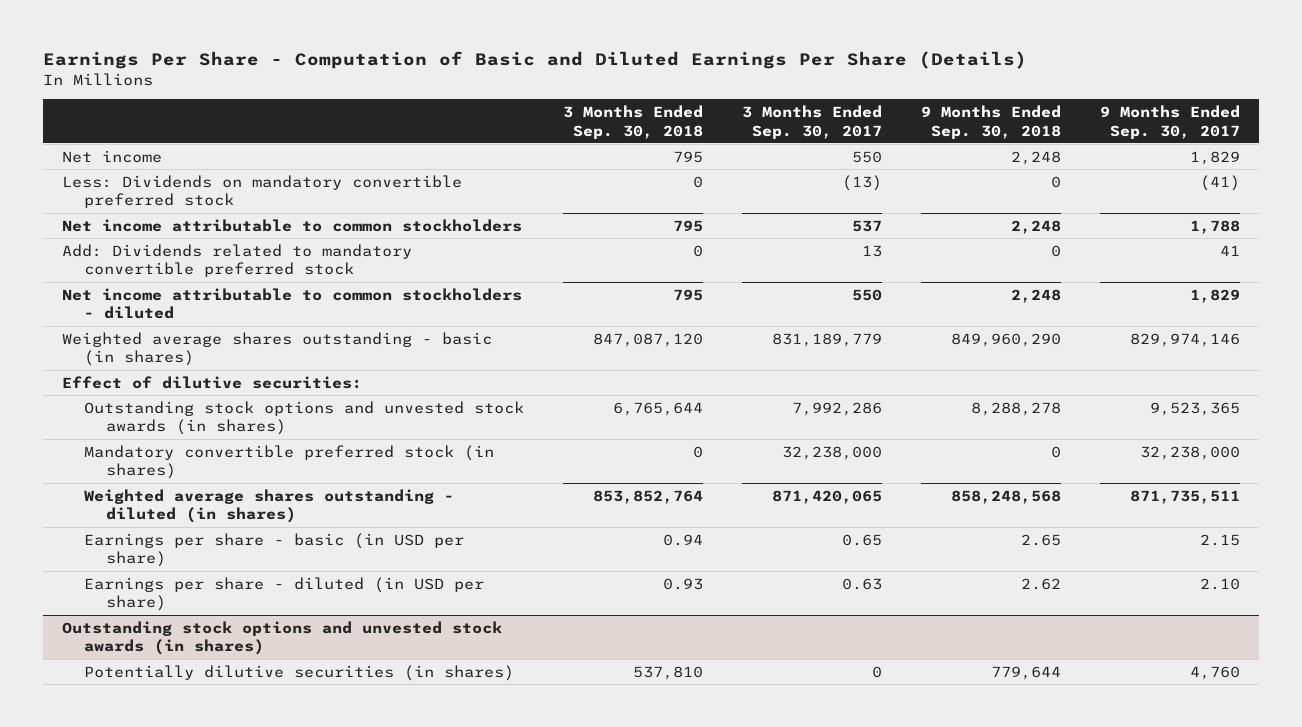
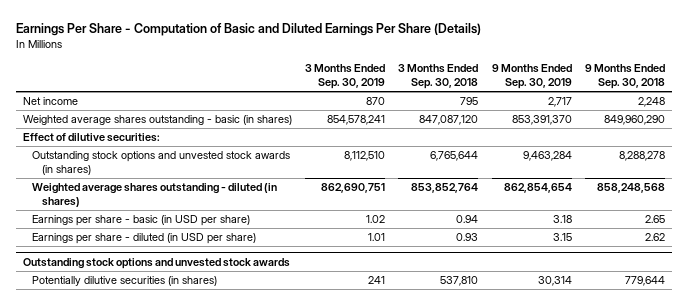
- | 3 Months Ended Sep. 30, 2018 | 3 Months Ended Sep. 30, 2017 | 9 Months Ended Sep. 30, 2018 | 9 Months Ended Sep. 30, 2017
+ | 3 Months Ended Sep. 30, 2019 | 3 Months Ended Sep. 30, 2018 | 9 Months Ended Sep. 30, 2019 | 9 Months Ended Sep. 30, 2018
- Less: Dividends on mandatory convertible preferred stock | 0 | (13) | 0 | (41)
- Net income attributable to common stockholders | 795 | 537 | 2,248 | 1,788
- Add: Dividends related to mandatory convertible preferred stock | 0 | 13 | 0 | 41
- Net income attributable to common stockholders - diluted | 795 | 550 | 2,248 | 1,829
- Mandatory convertible preferred stock (in shares) | 0 | 32,238,000 | 0 | 32,238,000
- Outstanding stock options and unvested stock awards (in shares)
+ Outstanding stock options and unvested stock awards

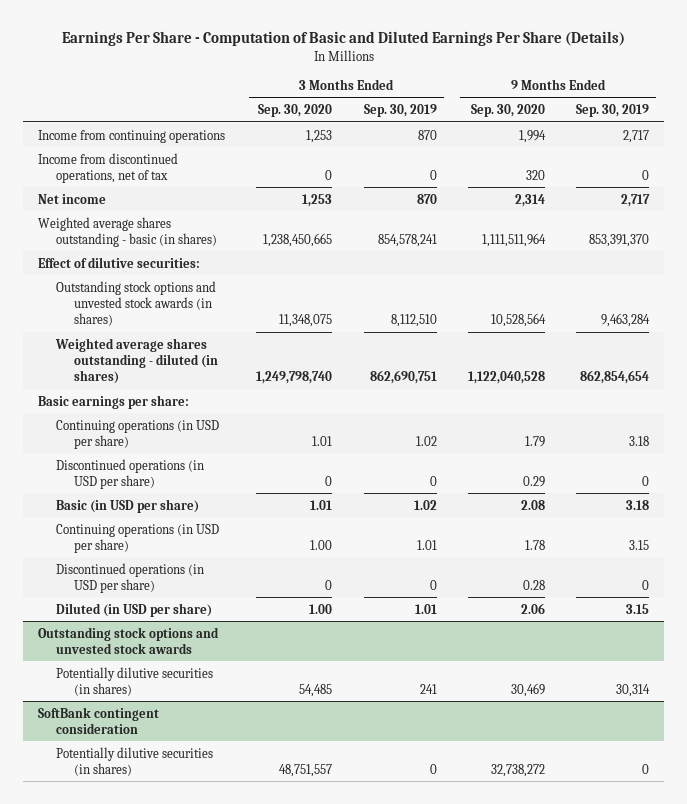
- | 3 Months Ended Sep. 30, 2019 | 3 Months Ended Sep. 30, 2018 | 9 Months Ended Sep. 30, 2019 | 9 Months Ended Sep. 30, 2018
+ | 3 Months Ended Sep. 30, 2020 | 3 Months Ended Sep. 30, 2019 | 9 Months Ended Sep. 30, 2020 | 9 Months Ended Sep. 30, 2019
+ Income from continuing operations | 1,253 | 870 | 1,994 | 2,717
+ Income from discontinued operations, net of tax | 0 | 0 | 320 | 0
- Earnings per share - basic (in USD per share) | 1.02 | 0.94 | 3.18 | 2.65
- Earnings per share - diluted (in USD per share) | 1.01 | 0.93 | 3.15 | 2.62
+ Basic earnings per share:
+ Continuing operations (in USD per share) | 1.01 | 1.02 | 1.79 | 3.18
+ Discontinued operations (in USD per share) | 0 | 0 | 0.29 | 0
+ Basic (in USD per share) | 1.01 | 1.02 | 2.08 | 3.18
+ Continuing operations (in USD per share) | 1.00 | 1.01 | 1.78 | 3.15
+ Discontinued operations (in USD per share) | 0 | 0 | 0.28 | 0
+ Diluted (in USD per share) | 1.00 | 1.01 | 2.06 | 3.15
+ SoftBank contingent consideration
+ Potentially dilutive securities (in shares) | 48,751,557 | 0 | 32,738,272 | 0

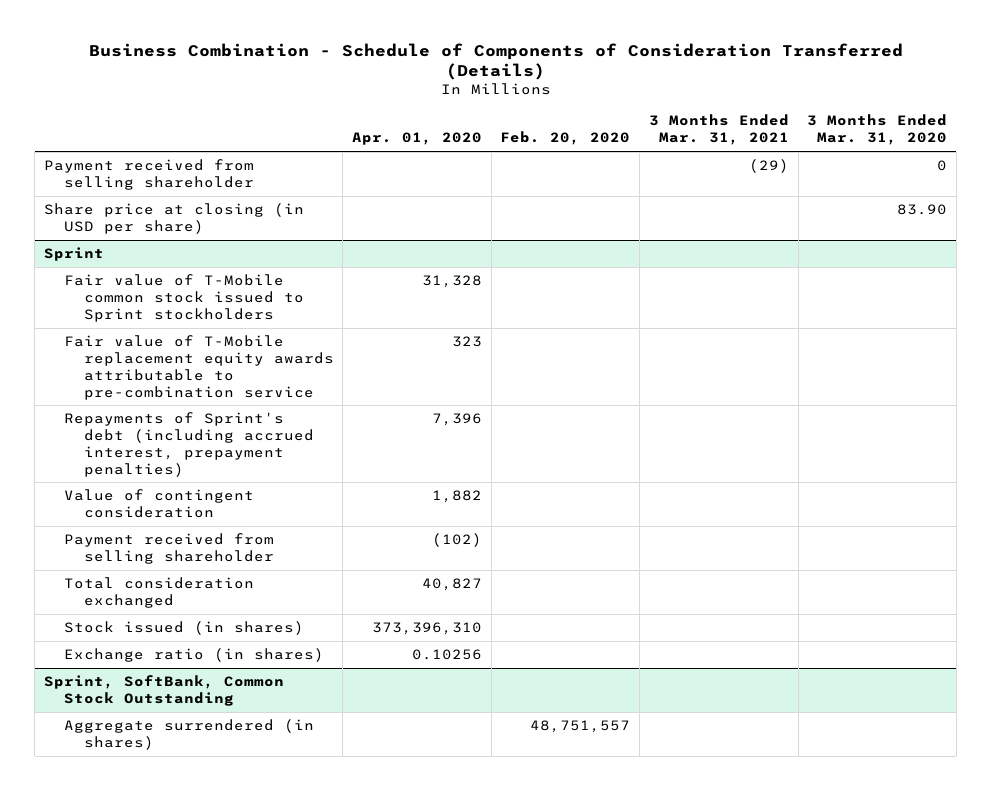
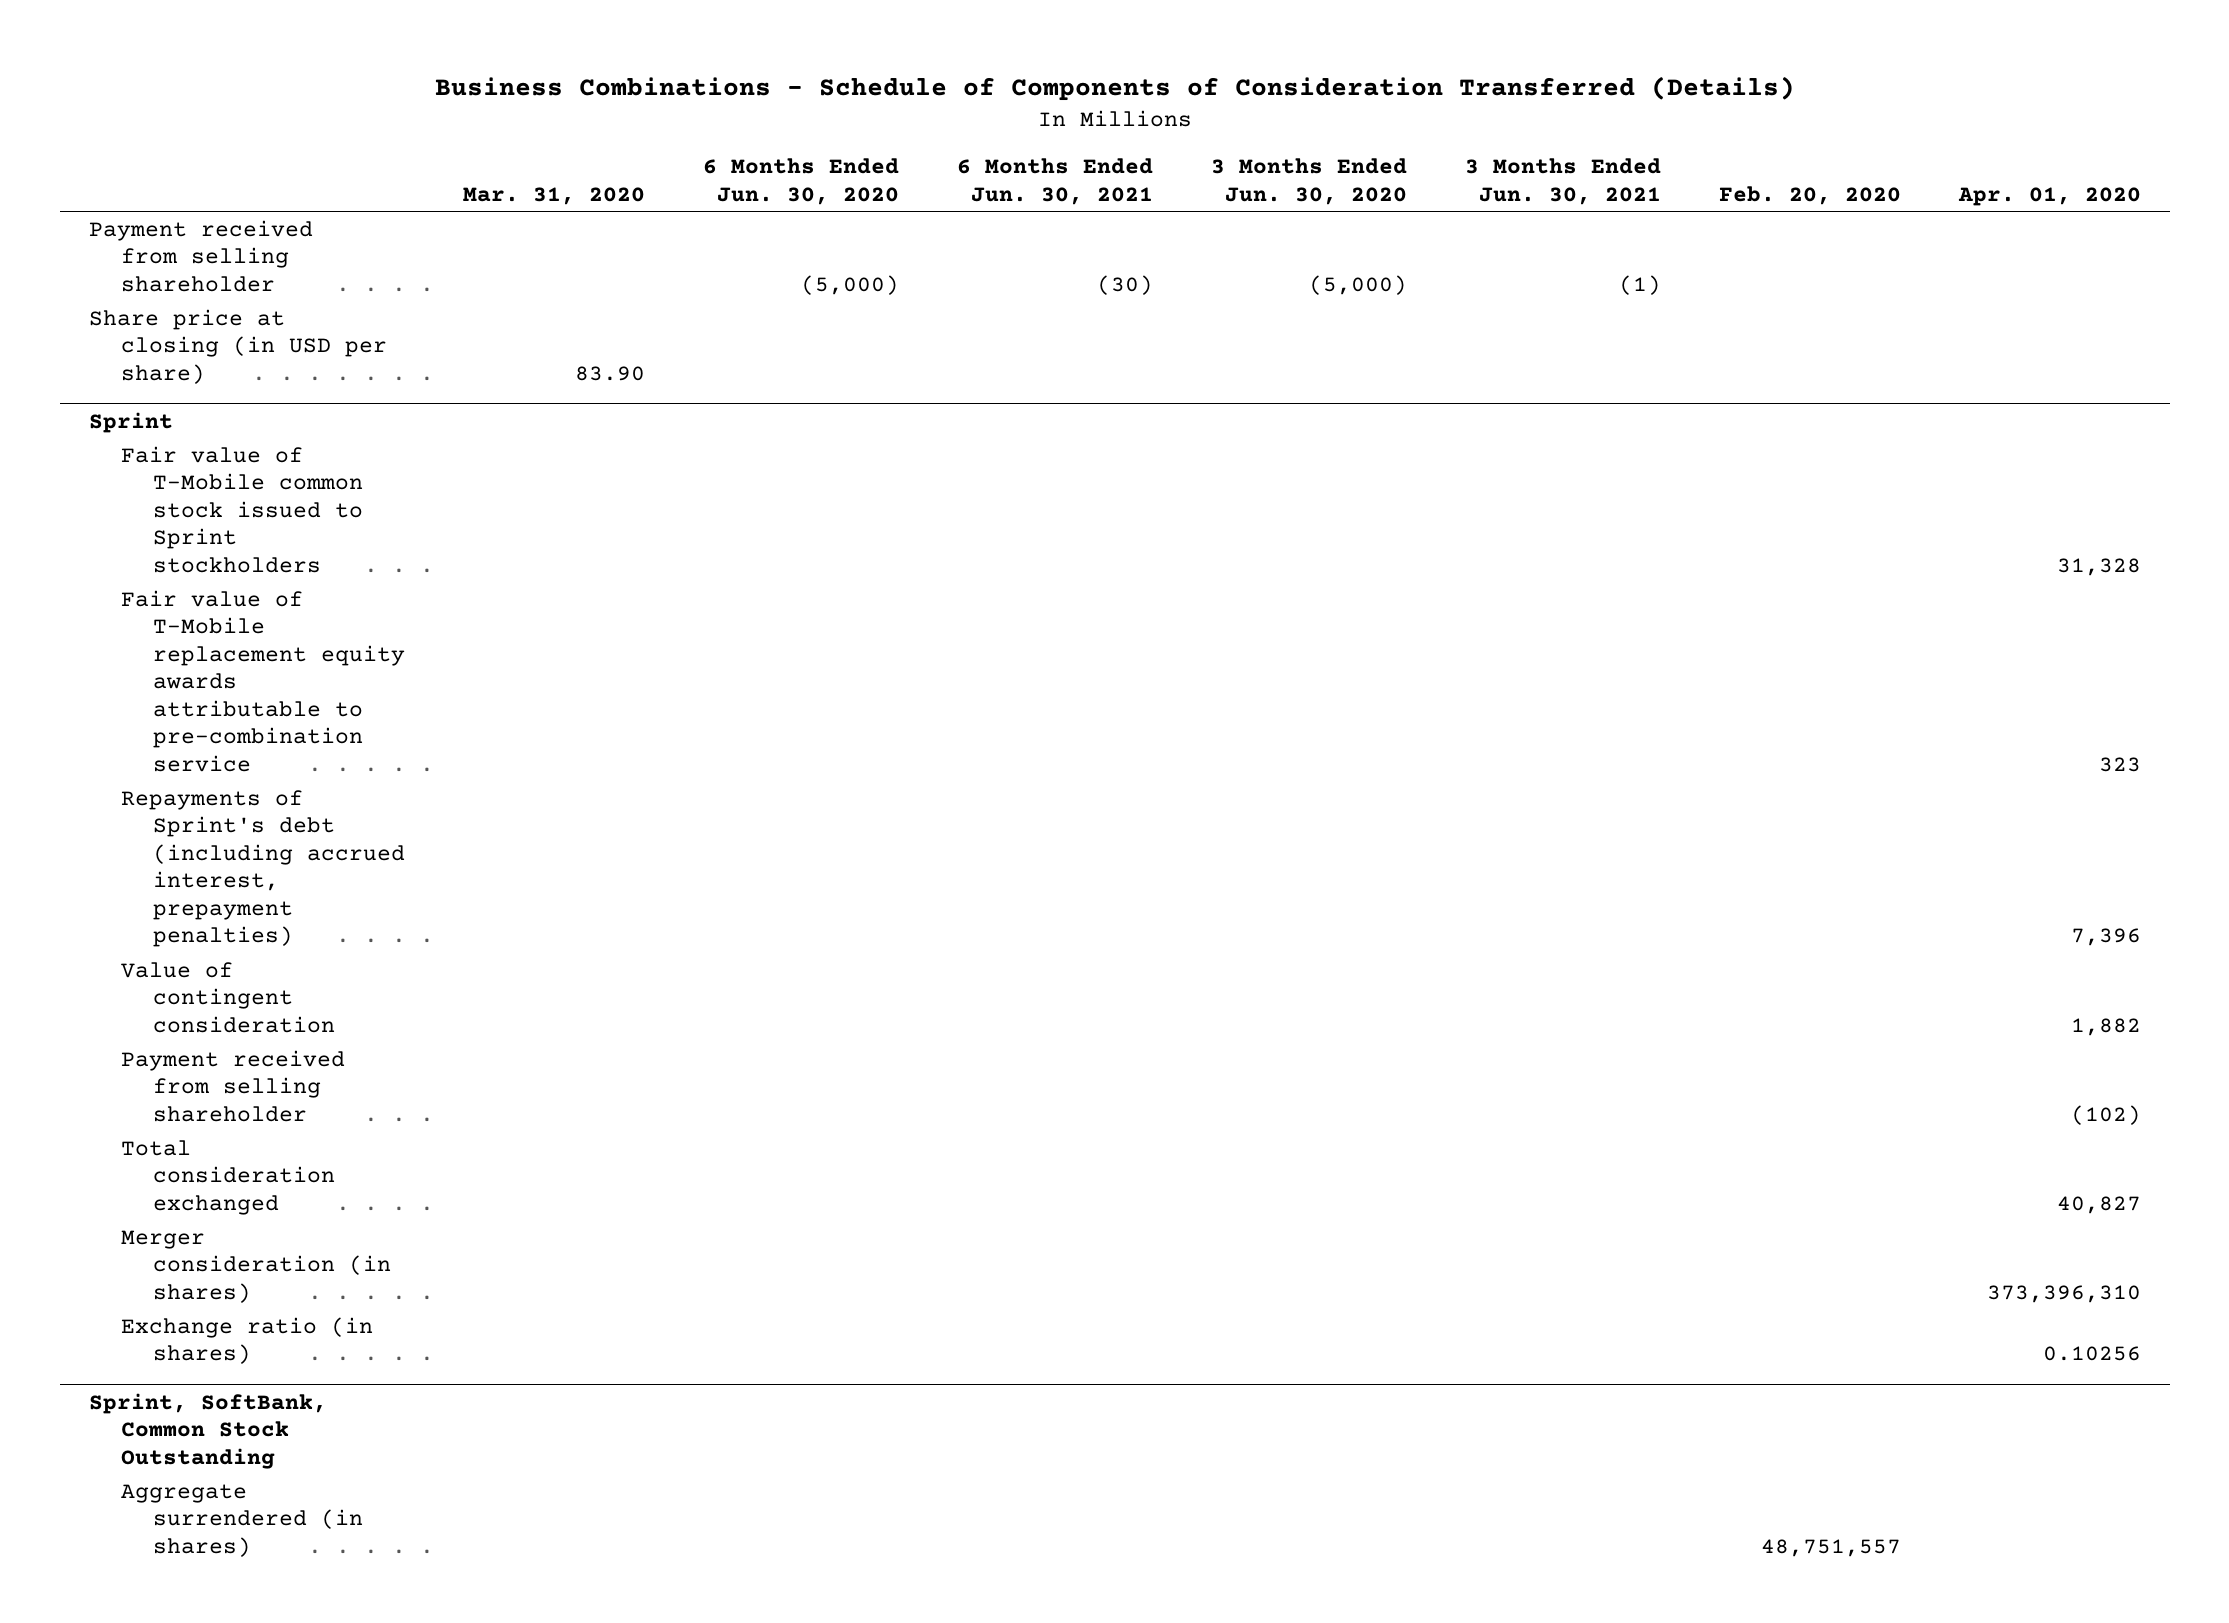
- Business Combination - Schedule of Components of Consideration Transferred (Details)
+ Business Combinations - Schedule of Components of Consideration Transferred (Details)
- | Apr. 01, 2020 | Feb. 20, 2020 | 3 Months Ended Mar. 31, 2021 | 3 Months Ended Mar. 31, 2020
+ | Mar. 31, 2020 | 6 Months Ended Jun. 30, 2020 | 6 Months Ended Jun. 30, 2021 | 3 Months Ended Jun. 30, 2020 | 3 Months Ended Jun. 30, 2021 | Feb. 20, 2020 | Apr. 01, 2020
@ Sprint
- Stock issued (in shares) | 373,396,310 | | |
+ Merger consideration (in shares) | | | | | | | 373,396,310

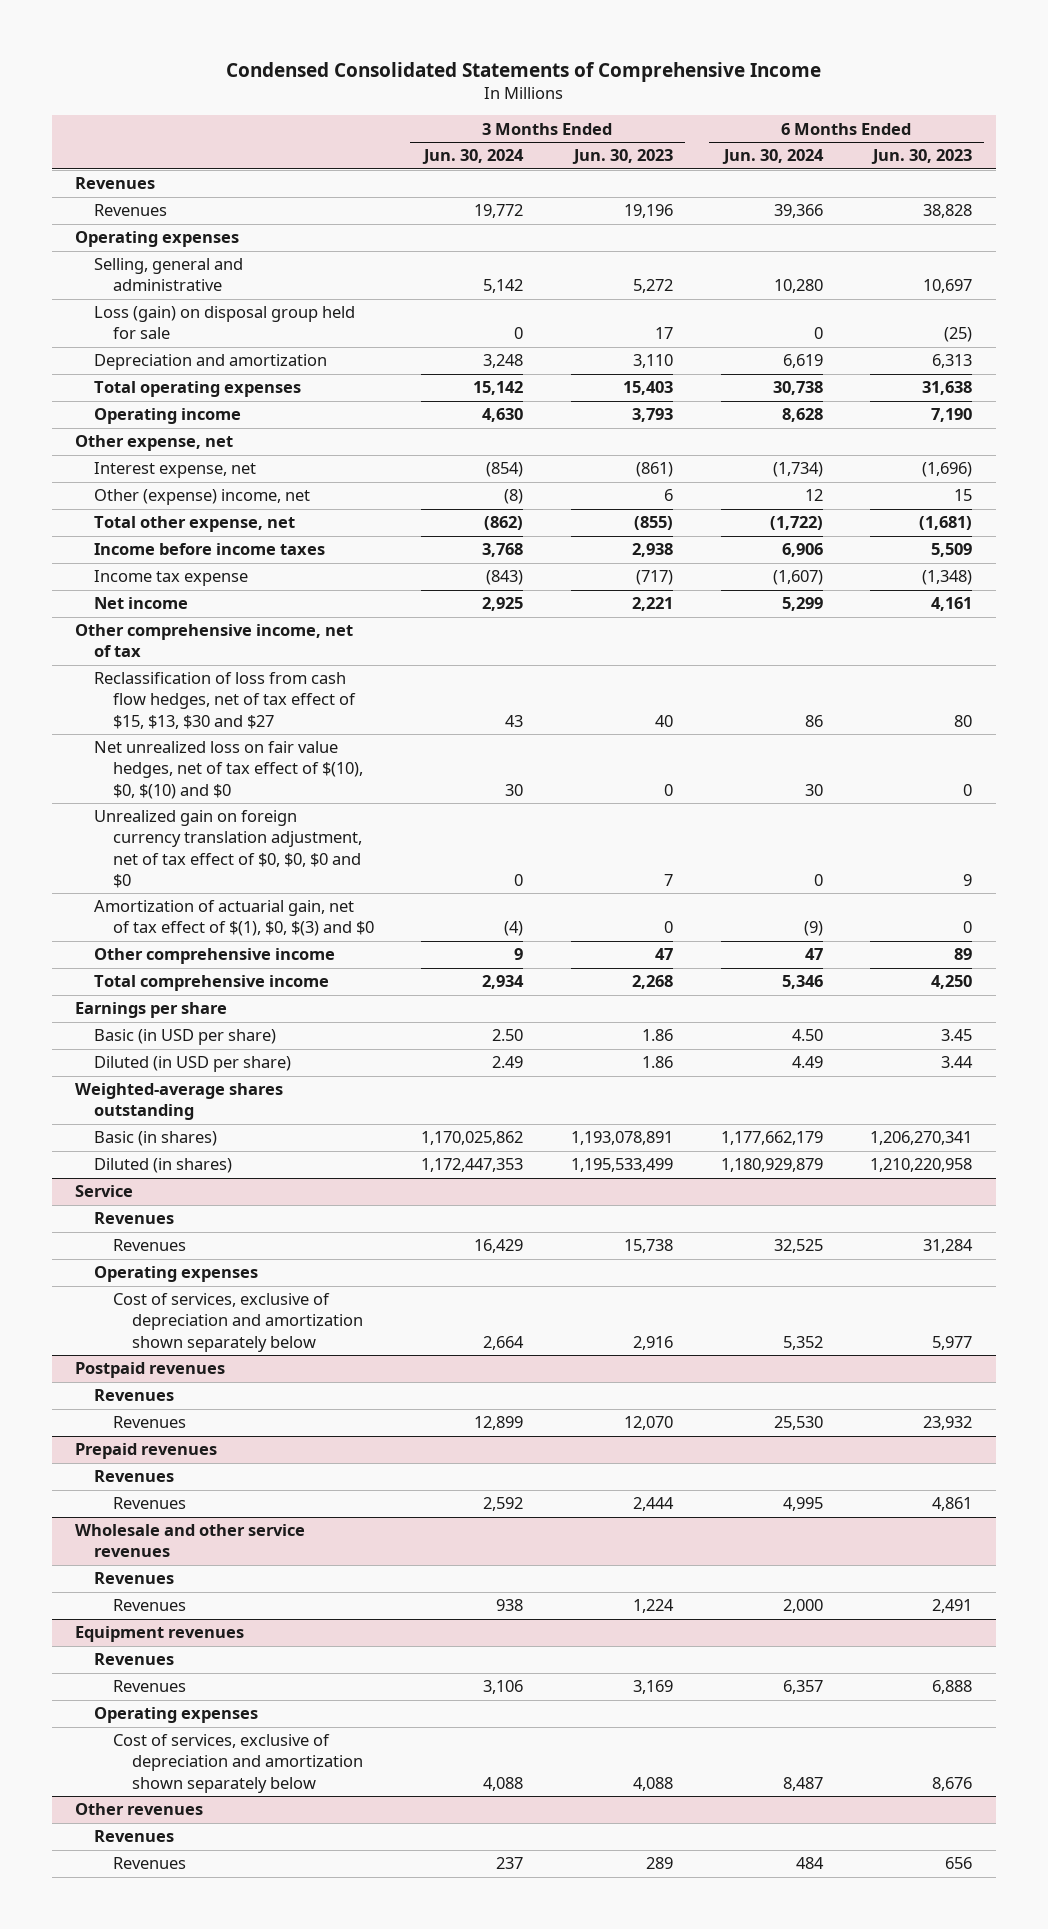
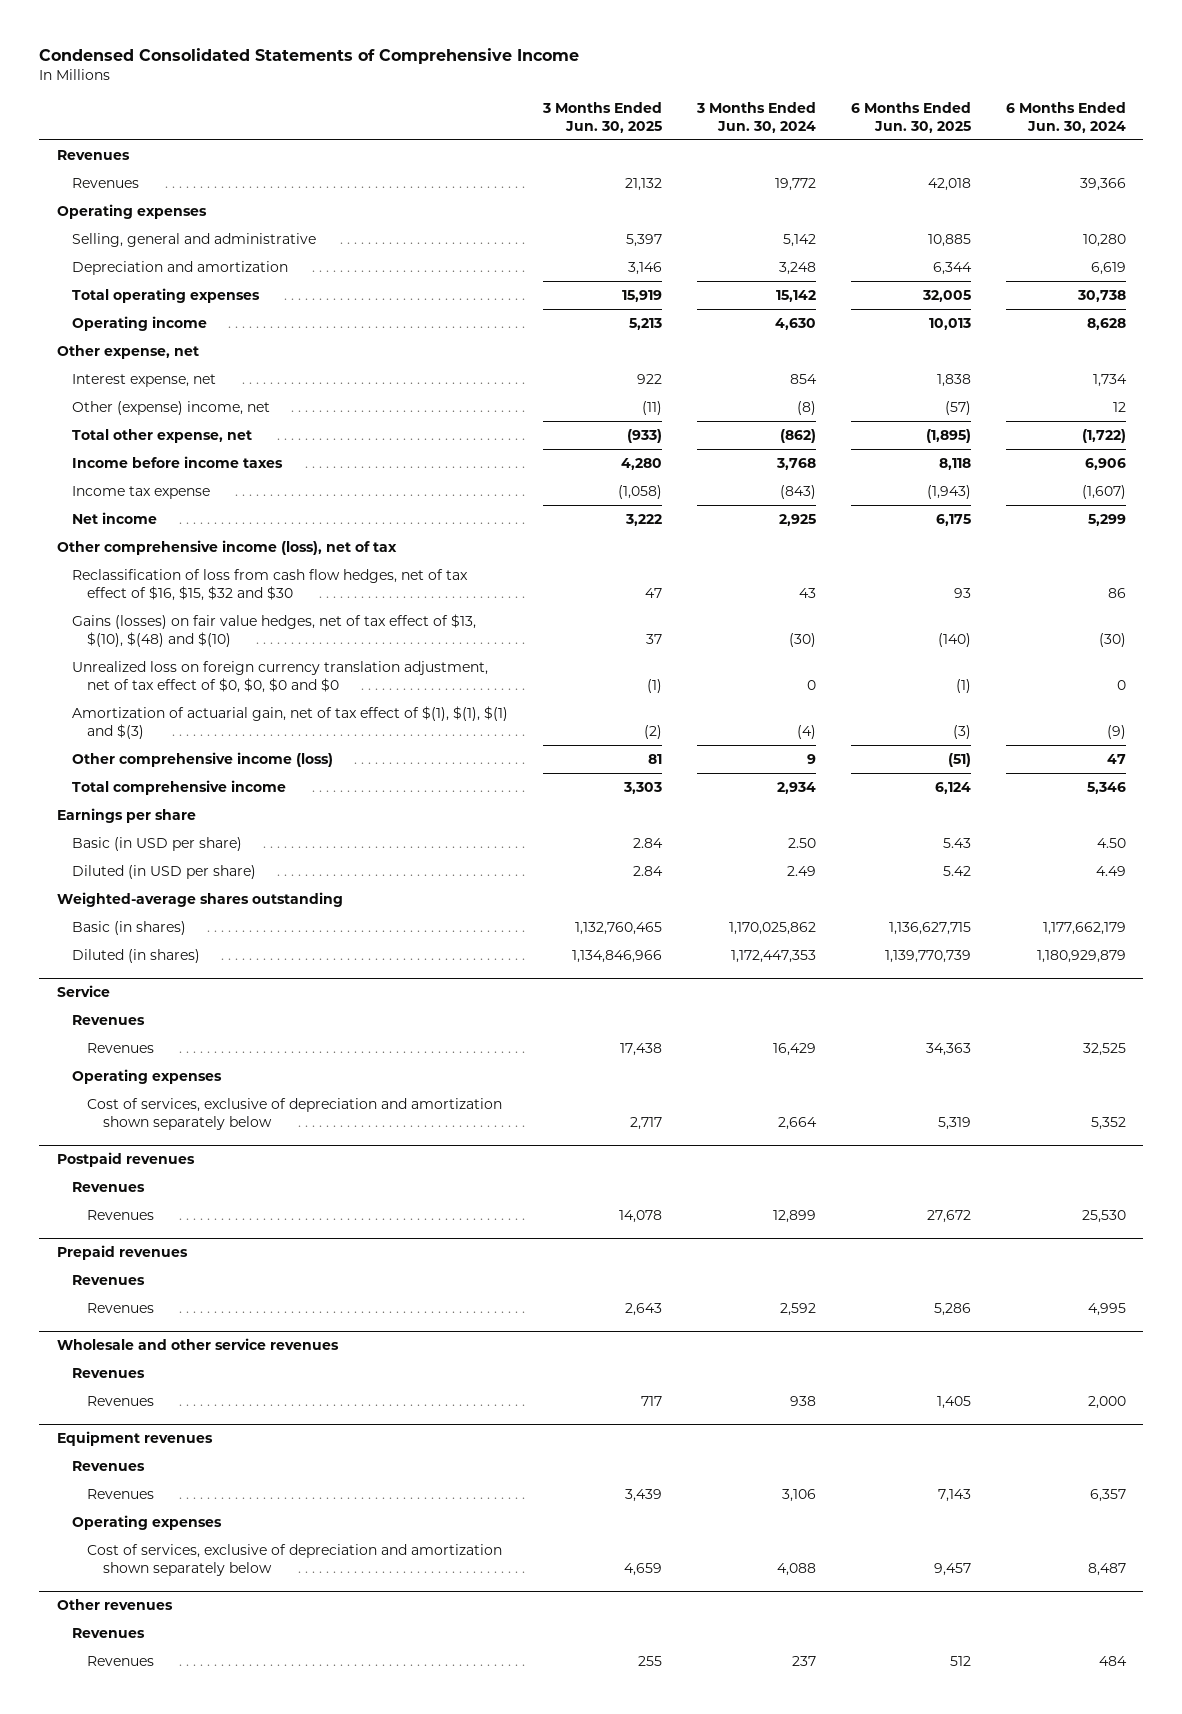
- | 3 Months Ended Jun. 30, 2024 | 3 Months Ended Jun. 30, 2023 | 6 Months Ended Jun. 30, 2024 | 6 Months Ended Jun. 30, 2023
+ | 3 Months Ended Jun. 30, 2025 | 3 Months Ended Jun. 30, 2024 | 6 Months Ended Jun. 30, 2025 | 6 Months Ended Jun. 30, 2024
- Loss (gain) on disposal group held for sale | 0 | 17 | 0 | (25)
- Interest expense, net | (854) | (861) | (1,734) | (1,696)
+ Interest expense, net | 922 | 854 | 1,838 | 1,734
- Other comprehensive income, net of tax
- Reclassification of loss from cash flow hedges, net of tax effect of $15, $13, $30 and $27 | 43 | 40 | 86 | 80
- Net unrealized loss on fair value hedges, net of tax effect of $(10), $0, $(10) and $0 | 30 | 0 | 30 | 0
- Unrealized gain on foreign currency translation adjustment, net of tax effect of $0, $0, $0 and $0 | 0 | 7 | 0 | 9
- Amortization of actuarial gain, net of tax effect of $(1), $0, $(3) and $0 | (4) | 0 | (9) | 0
- Other comprehensive income | 9 | 47 | 47 | 89
+ Other comprehensive income (loss), net of tax
+ Reclassification of loss from cash flow hedges, net of tax effect of $16, $15, $32 and $30 | 47 | 43 | 93 | 86
+ Gains (losses) on fair value hedges, net of tax effect of $13, $(10), $(48) and $(10) | 37 | (30) | (140) | (30)
+ Unrealized loss on foreign currency translation adjustment, net of tax effect of $0, $0, $0 and $0 | (1) | 0 | (1) | 0
+ Amortization of actuarial gain, net of tax effect of $(1), $(1), $(1) and $(3) | (2) | (4) | (3) | (9)
+ Other comprehensive income (loss) | 81 | 9 | (51) | 47

